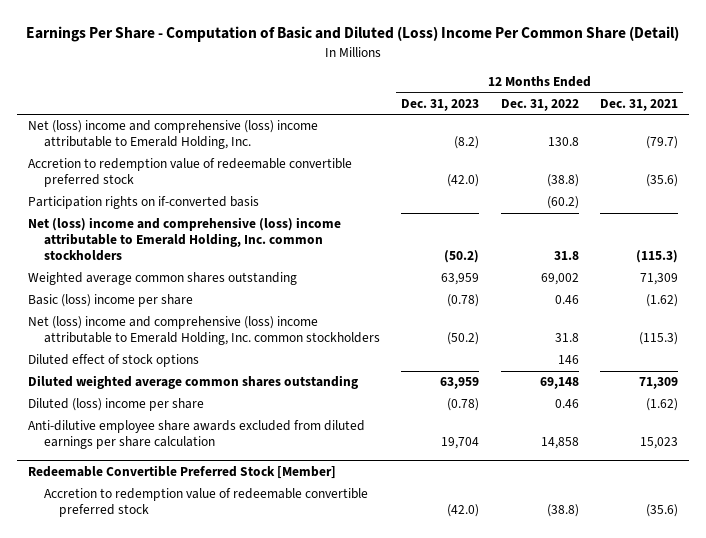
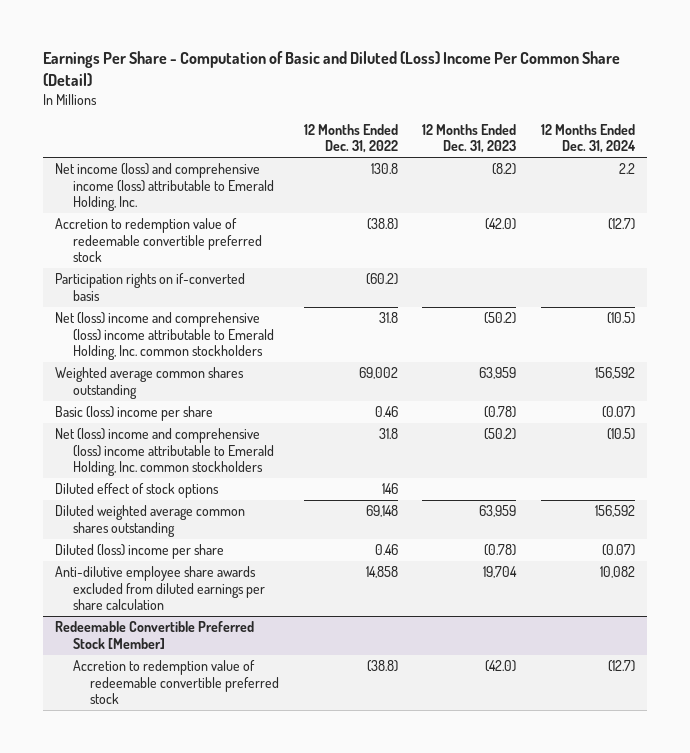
- | 12 Months Ended Dec. 31, 2023 | 12 Months Ended Dec. 31, 2022 | 12 Months Ended Dec. 31, 2021
+ | 12 Months Ended Dec. 31, 2022 | 12 Months Ended Dec. 31, 2023 | 12 Months Ended Dec. 31, 2024
- Net (loss) income and comprehensive (loss) income attributable to Emerald Holding, Inc. | (8.2) | 130.8 | (79.7)
+ Net income (loss) and comprehensive income (loss) attributable to Emerald Holding, Inc. | 130.8 | (8.2) | 2.2

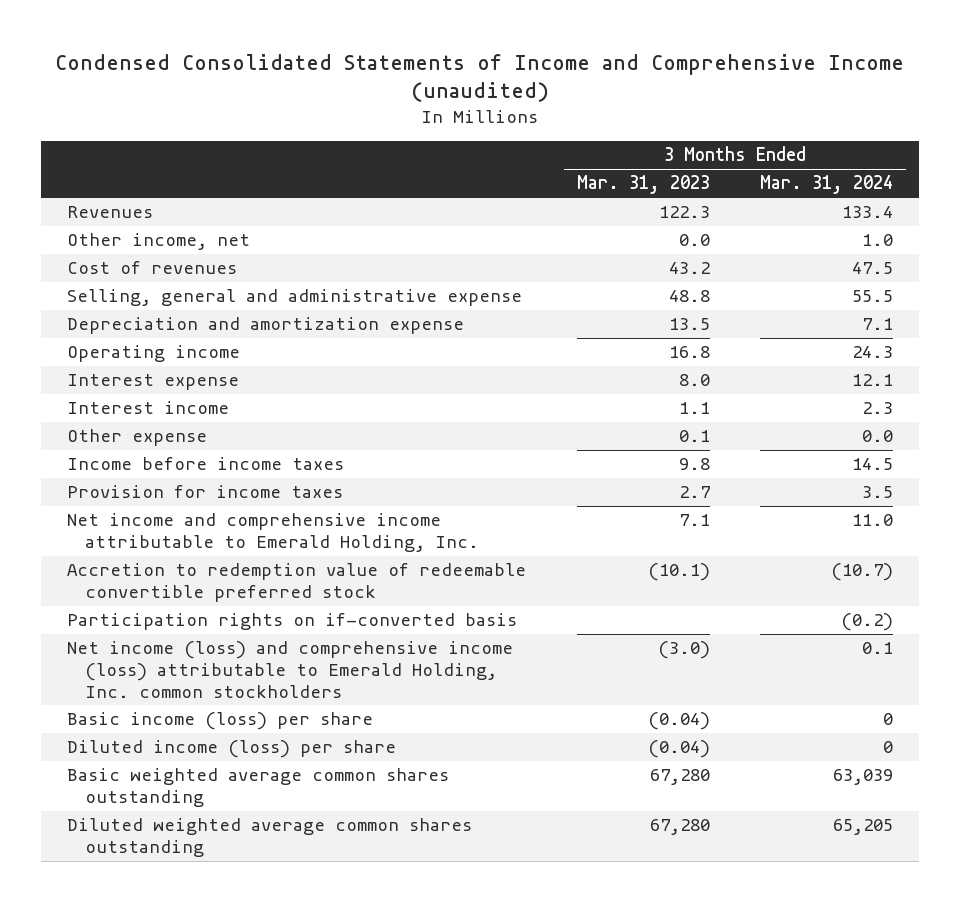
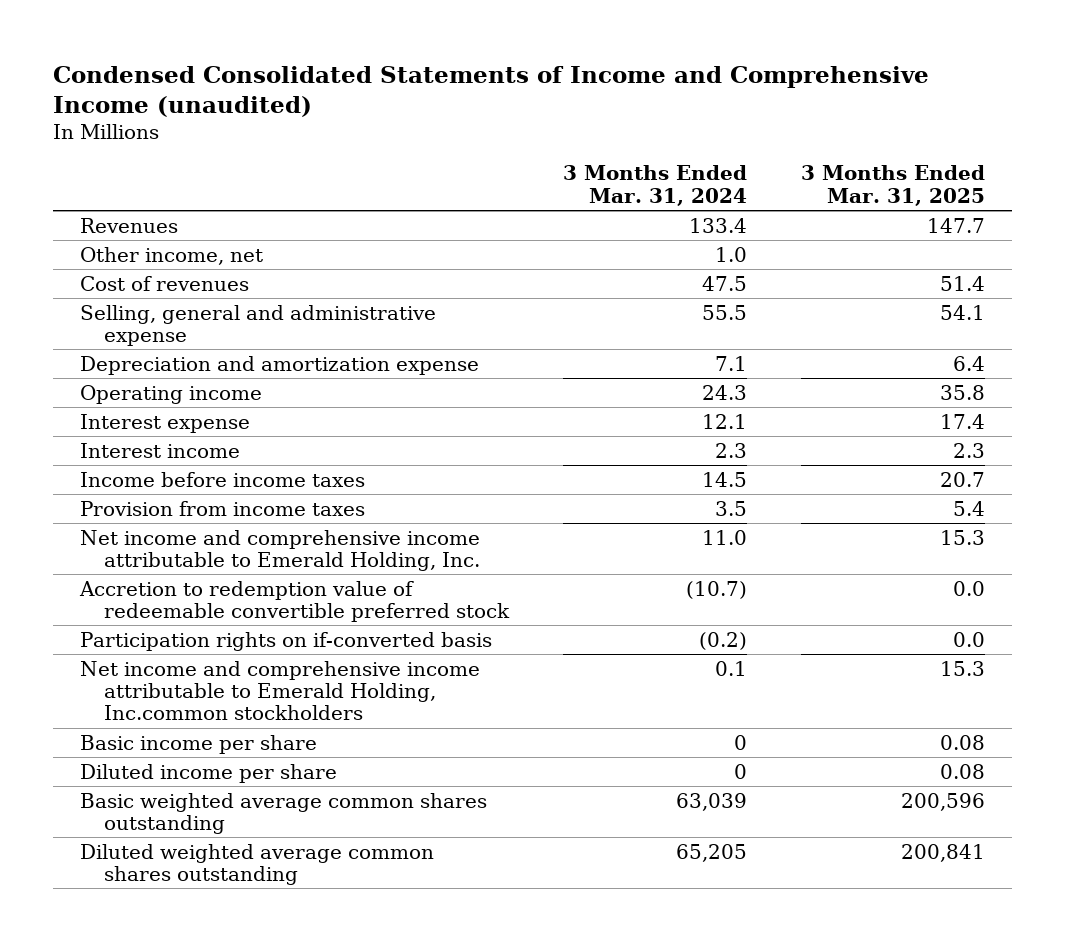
- | 3 Months Ended Mar. 31, 2023 | 3 Months Ended Mar. 31, 2024
+ | 3 Months Ended Mar. 31, 2024 | 3 Months Ended Mar. 31, 2025
- Other expense | 0.1 | 0.0
- Provision for income taxes | 2.7 | 3.5
+ Provision from income taxes | 3.5 | 5.4
- Net income (loss) and comprehensive income (loss) attributable to Emerald Holding, Inc. common stockholders | (3.0) | 0.1
- Basic income (loss) per share | (0.04) | 0
- Diluted income (loss) per share | (0.04) | 0
+ Net income and comprehensive income attributable to Emerald Holding, Inc.common stockholders | 0.1 | 15.3
+ Basic income per share | 0 | 0.08
+ Diluted income per share | 0 | 0.08

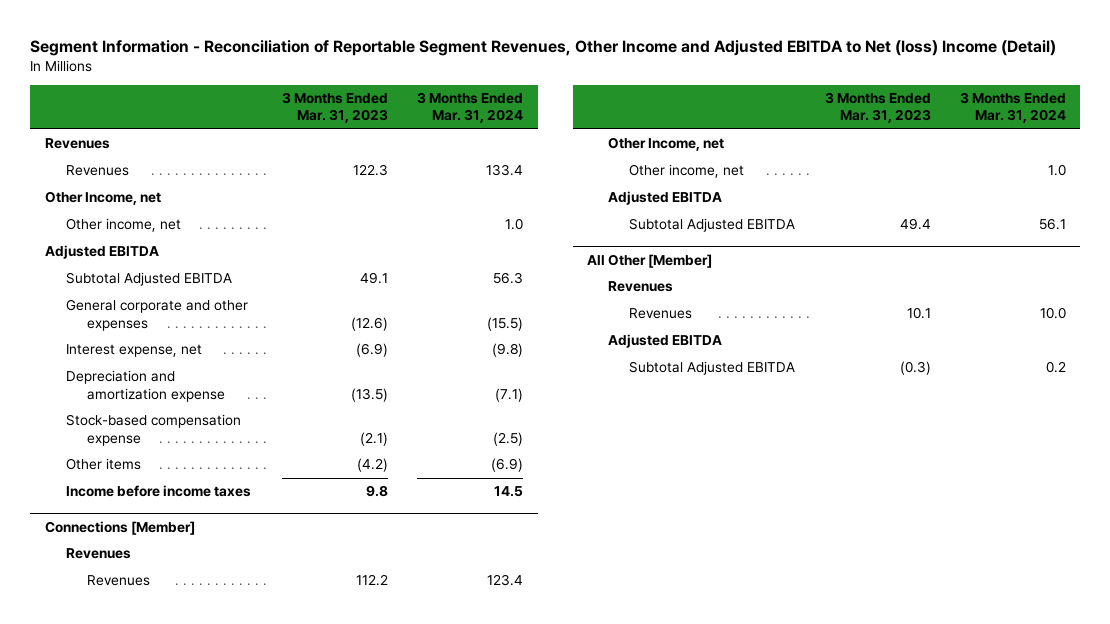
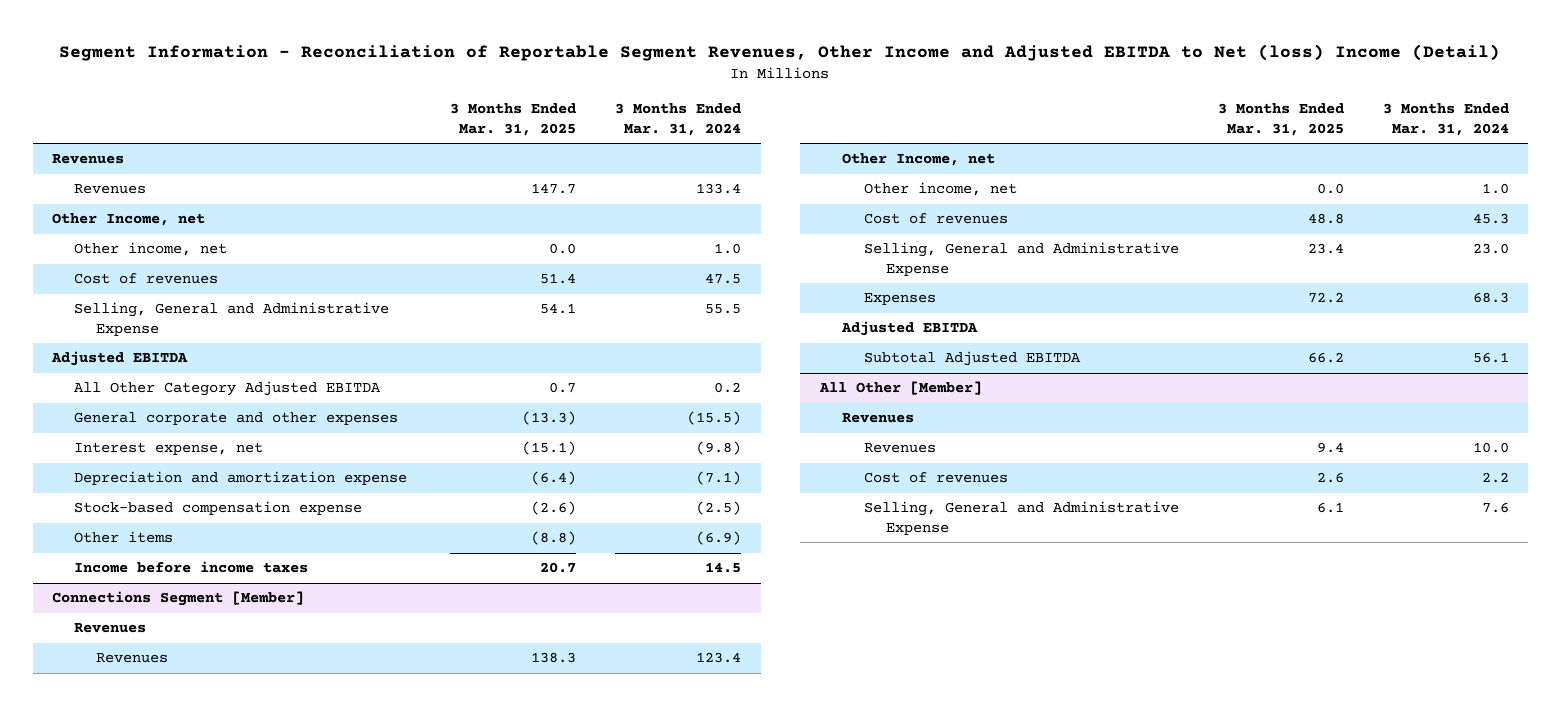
- | 3 Months Ended Mar. 31, 2023 | 3 Months Ended Mar. 31, 2024
+ | 3 Months Ended Mar. 31, 2025 | 3 Months Ended Mar. 31, 2024
+ Cost of revenues | 51.4 | 47.5
+ Selling, General and Administrative Expense | 54.1 | 55.5
- Subtotal Adjusted EBITDA | 49.1 | 56.3
+ All Other Category Adjusted EBITDA | 0.7 | 0.2
- Connections [Member]
+ Connections Segment [Member]
+ Cost of revenues | 48.8 | 45.3
+ Selling, General and Administrative Expense | 23.4 | 23.0
+ Expenses | 72.2 | 68.3
@ All Other [Member]
- Adjusted EBITDA
- Subtotal Adjusted EBITDA | (0.3) | 0.2
+ Cost of revenues | 2.6 | 2.2
+ Selling, General and Administrative Expense | 6.1 | 7.6

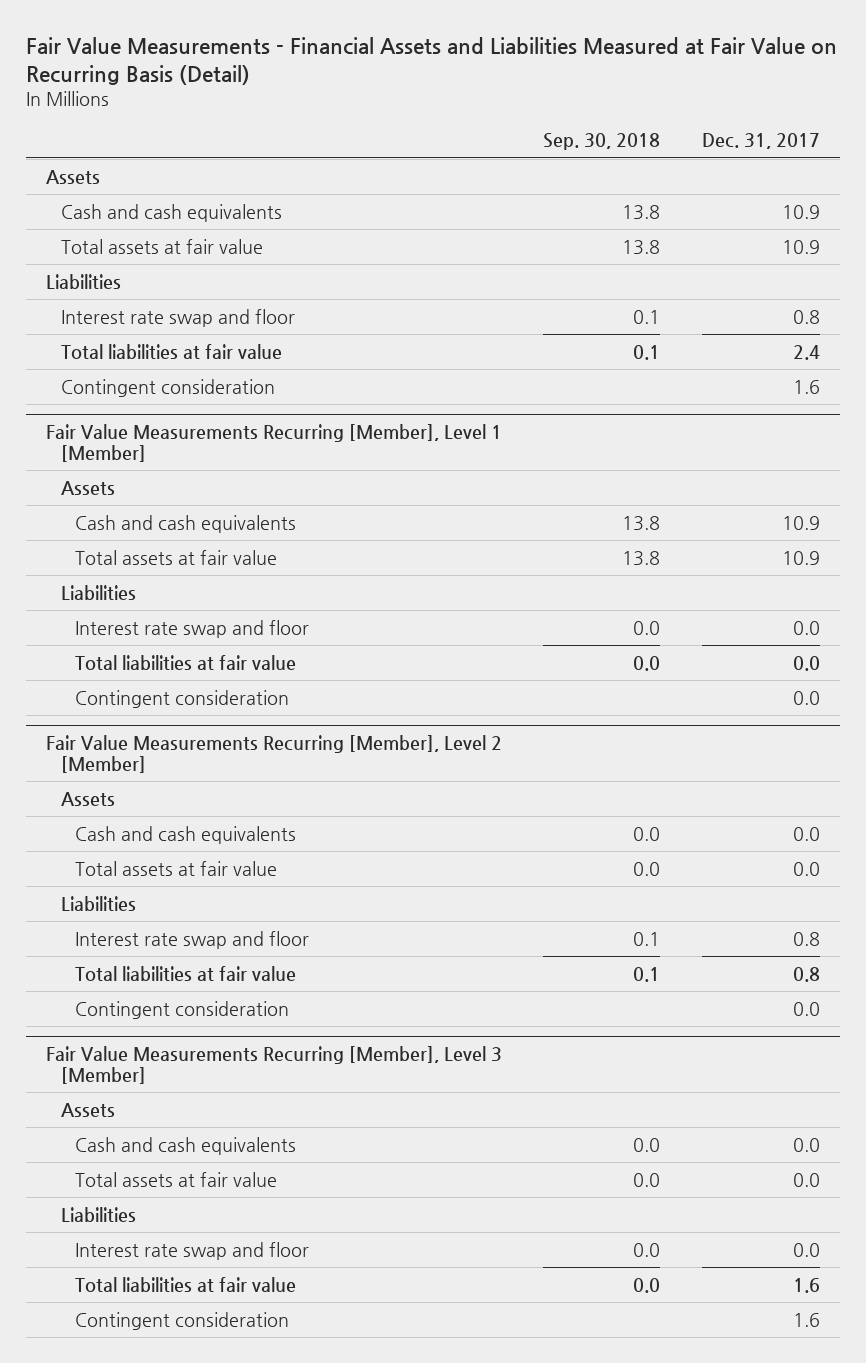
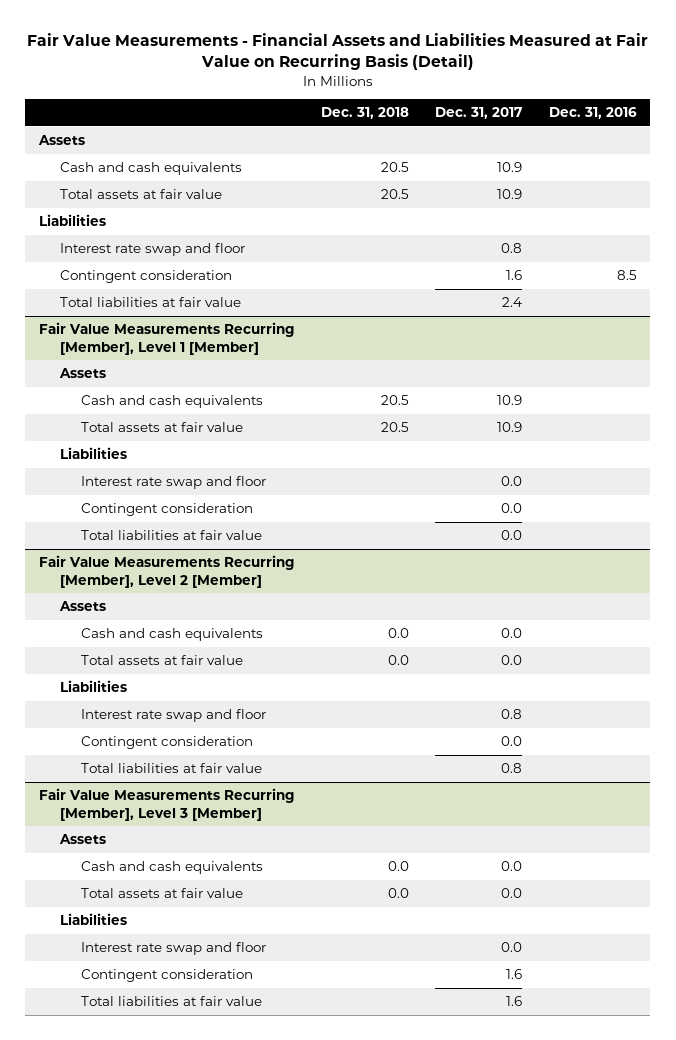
- | Sep. 30, 2018 | Dec. 31, 2017
+ | Dec. 31, 2018 | Dec. 31, 2017 | Dec. 31, 2016
moved down: Total liabilities at fair value | | 2.4 |
@ Fair Value Measurements Recurring [Member], Level 1 [Member]
moved down: Total liabilities at fair value | | 0.0 |
@ Fair Value Measurements Recurring [Member], Level 2 [Member]
moved down: Total liabilities at fair value | | 0.8 |
@ Fair Value Measurements Recurring [Member], Level 3 [Member]
moved down: Total liabilities at fair value | | 1.6 |

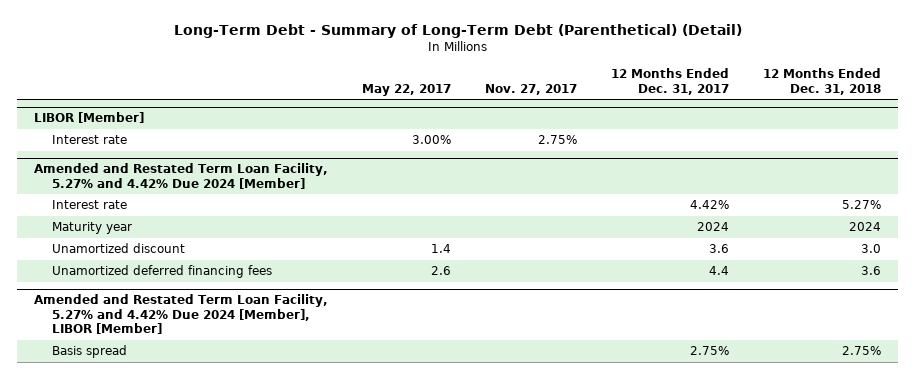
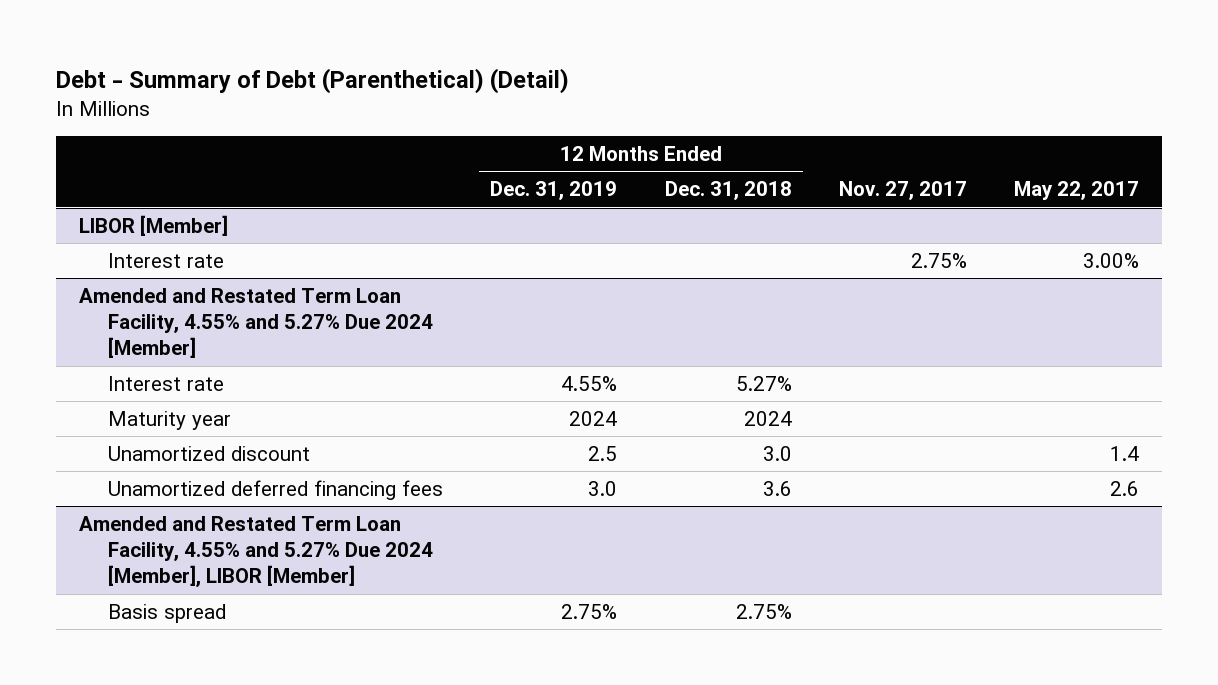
- Long-Term Debt - Summary of Long-Term Debt (Parenthetical) (Detail)
+ Debt - Summary of Debt (Parenthetical) (Detail)
- | May 22, 2017 | Nov. 27, 2017 | 12 Months Ended Dec. 31, 2017 | 12 Months Ended Dec. 31, 2018
+ | 12 Months Ended Dec. 31, 2019 | 12 Months Ended Dec. 31, 2018 | Nov. 27, 2017 | May 22, 2017
- Amended and Restated Term Loan Facility, 5.27% and 4.42% Due 2024 [Member]
+ Amended and Restated Term Loan Facility, 4.55% and 5.27% Due 2024 [Member]
- Amended and Restated Term Loan Facility, 5.27% and 4.42% Due 2024 [Member], LIBOR [Member]
+ Amended and Restated Term Loan Facility, 4.55% and 5.27% Due 2024 [Member], LIBOR [Member]

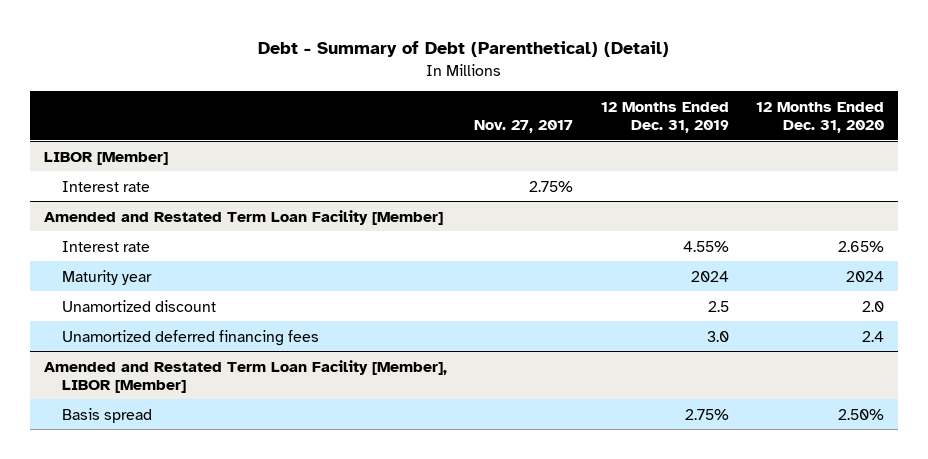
- | 12 Months Ended Dec. 31, 2019 | 12 Months Ended Dec. 31, 2018 | Nov. 27, 2017 | May 22, 2017
+ | Nov. 27, 2017 | 12 Months Ended Dec. 31, 2019 | 12 Months Ended Dec. 31, 2020
- Amended and Restated Term Loan Facility, 4.55% and 5.27% Due 2024 [Member]
+ Amended and Restated Term Loan Facility [Member]
- Amended and Restated Term Loan Facility, 4.55% and 5.27% Due 2024 [Member], LIBOR [Member]
+ Amended and Restated Term Loan Facility [Member], LIBOR [Member]

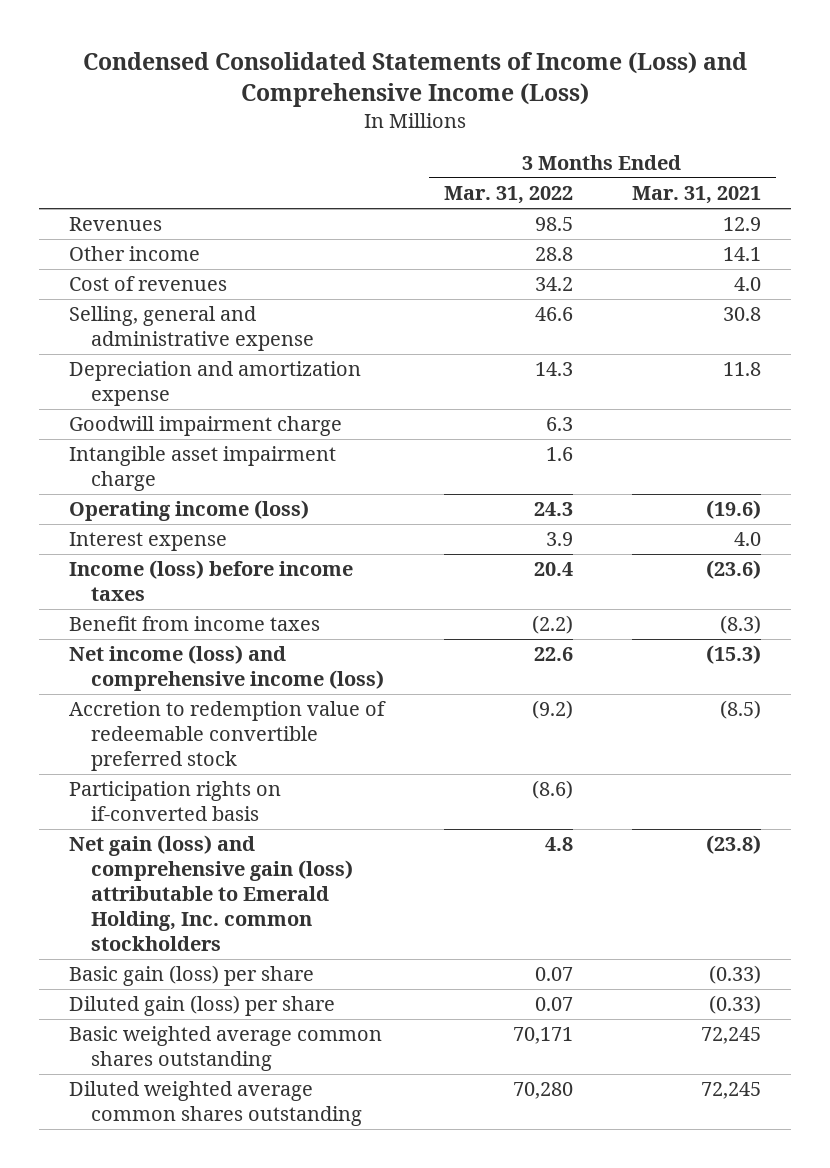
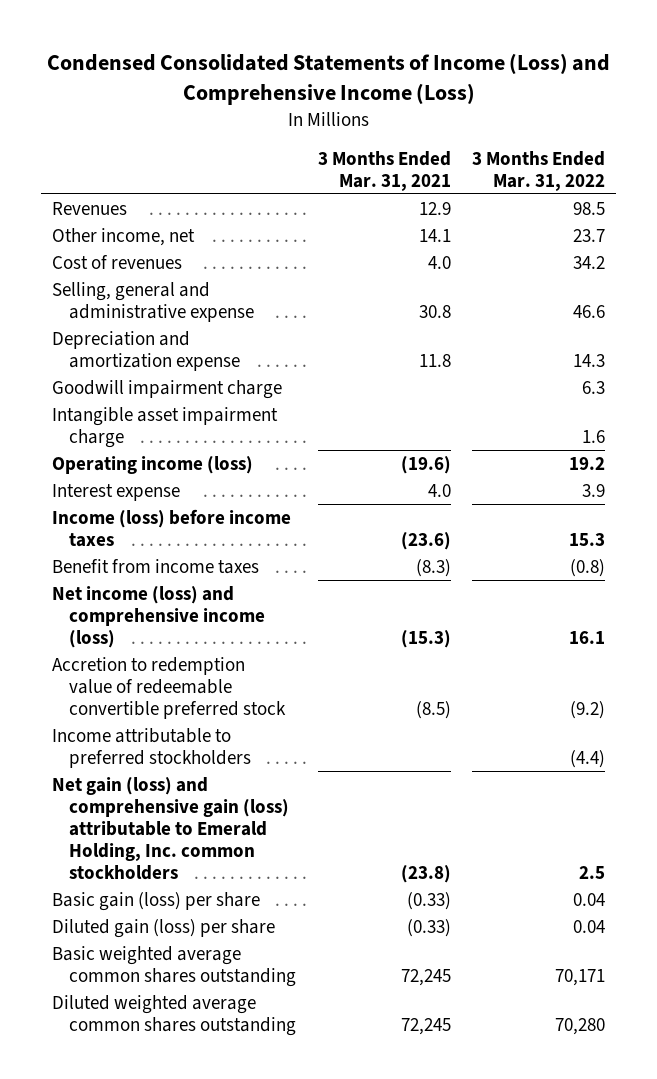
- | 3 Months Ended Mar. 31, 2022 | 3 Months Ended Mar. 31, 2021
+ | 3 Months Ended Mar. 31, 2021 | 3 Months Ended Mar. 31, 2022
- Other income | 28.8 | 14.1
+ Other income, net | 14.1 | 23.7
- Operating income (loss) | 24.3 | (19.6)
+ Operating income (loss) | (19.6) | 19.2
- Income (loss) before income taxes | 20.4 | (23.6)
- Benefit from income taxes | (2.2) | (8.3)
- Net income (loss) and comprehensive income (loss) | 22.6 | (15.3)
+ Income (loss) before income taxes | (23.6) | 15.3
+ Benefit from income taxes | (8.3) | (0.8)
+ Net income (loss) and comprehensive income (loss) | (15.3) | 16.1
- Participation rights on if-converted basis | (8.6) |
- Net gain (loss) and comprehensive gain (loss) attributable to Emerald Holding, Inc. common stockholders | 4.8 | (23.8)
- Basic gain (loss) per share | 0.07 | (0.33)
- Diluted gain (loss) per share | 0.07 | (0.33)
+ Income attributable to preferred stockholders | | (4.4)
+ Net gain (loss) and comprehensive gain (loss) attributable to Emerald Holding, Inc. common stockholders | (23.8) | 2.5
+ Basic gain (loss) per share | (0.33) | 0.04
+ Diluted gain (loss) per share | (0.33) | 0.04

